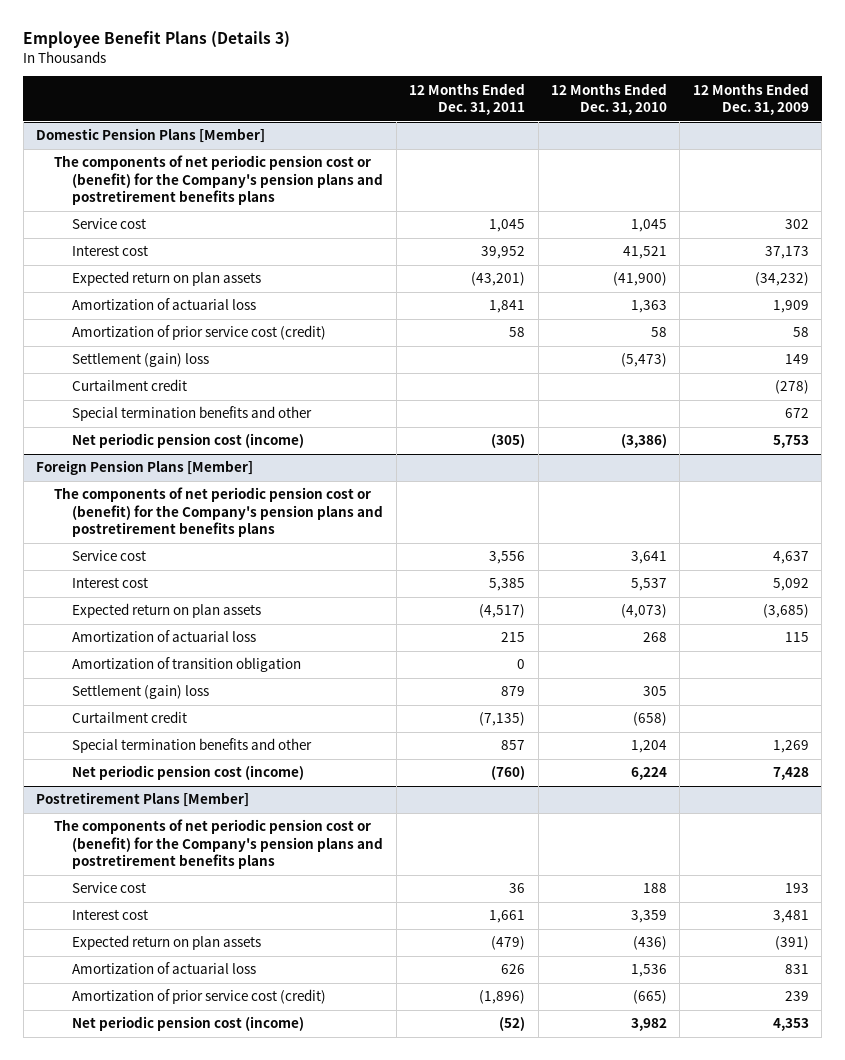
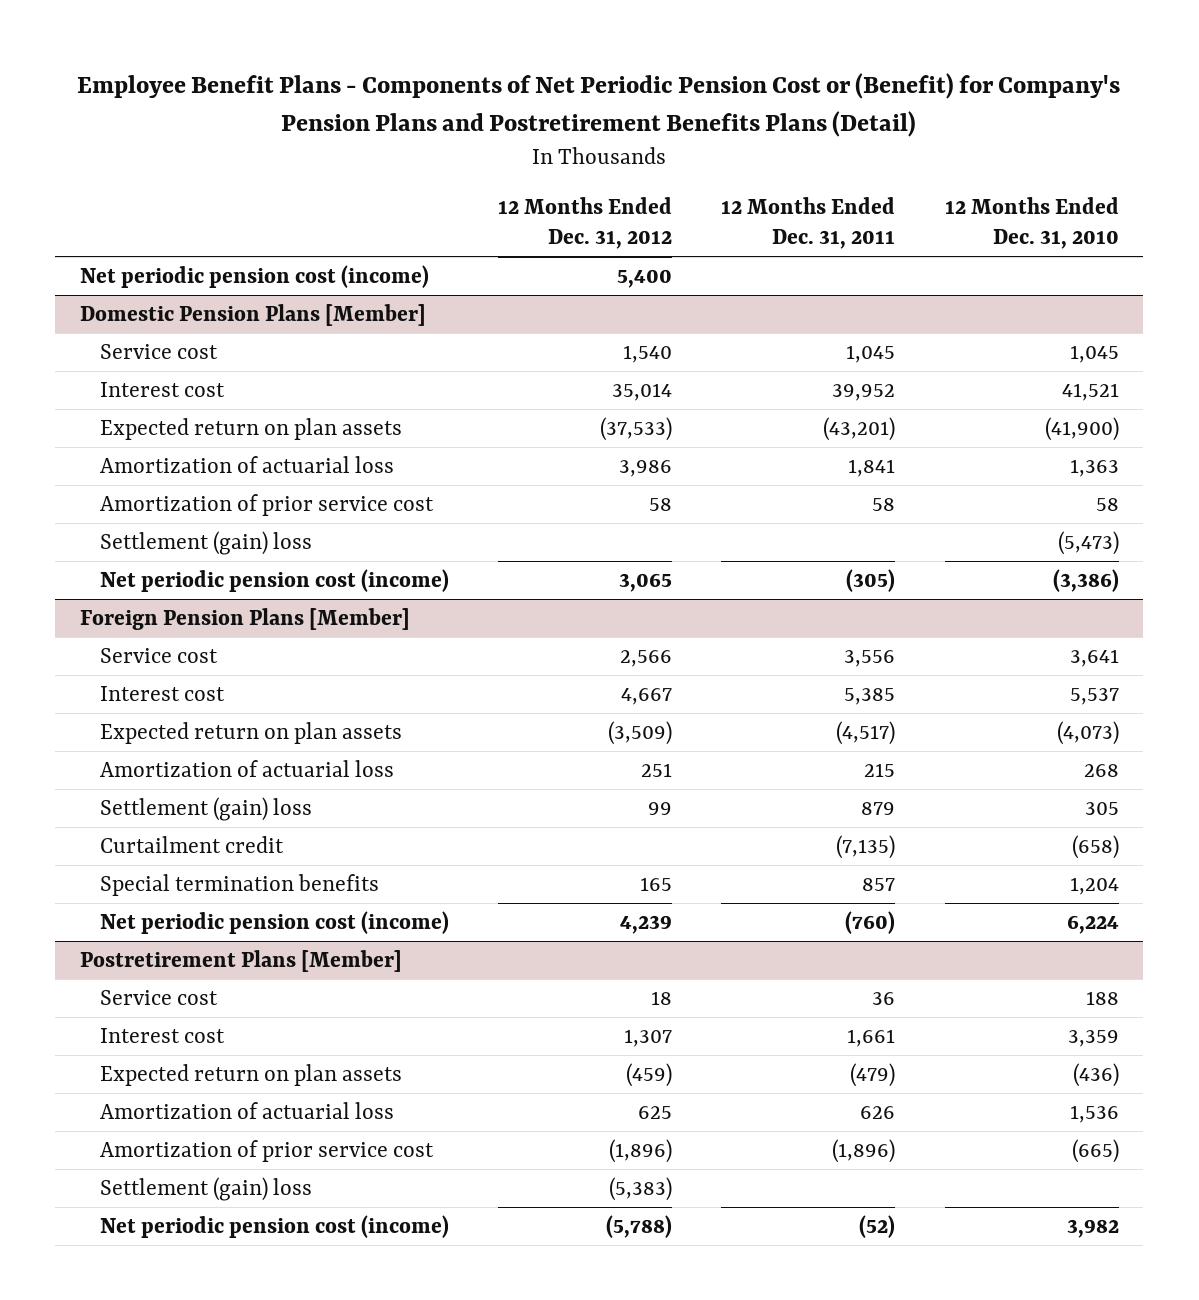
- Employee Benefit Plans (Details 3)
+ Employee Benefit Plans - Components of Net Periodic Pension Cost or (Benefit) for Company's Pension Plans and Postretirement Benefits Plans (Detail)
- | 12 Months Ended Dec. 31, 2011 | 12 Months Ended Dec. 31, 2010 | 12 Months Ended Dec. 31, 2009
+ | 12 Months Ended Dec. 31, 2012 | 12 Months Ended Dec. 31, 2011 | 12 Months Ended Dec. 31, 2010
+ Net periodic pension cost (income) | 5,400 | |
@ Domestic Pension Plans [Member]
- The components of net periodic pension cost or (benefit) for the Company's pension plans and postretirement benefits plans
- Amortization of prior service cost (credit) | 58 | 58 | 58
+ Amortization of prior service cost | 58 | 58 | 58
- Curtailment credit | | | (278)
- Special termination benefits and other | | | 672
@ Foreign Pension Plans [Member]
- The components of net periodic pension cost or (benefit) for the Company's pension plans and postretirement benefits plans
- Amortization of transition obligation | 0 | |
- Special termination benefits and other | 857 | 1,204 | 1,269
+ Special termination benefits | 165 | 857 | 1,204
@ Postretirement Plans [Member]
- The components of net periodic pension cost or (benefit) for the Company's pension plans and postretirement benefits plans
- Amortization of prior service cost (credit) | (1,896) | (665) | 239
+ Amortization of prior service cost | (1,896) | (1,896) | (665)
+ Settlement (gain) loss | (5,383) | |

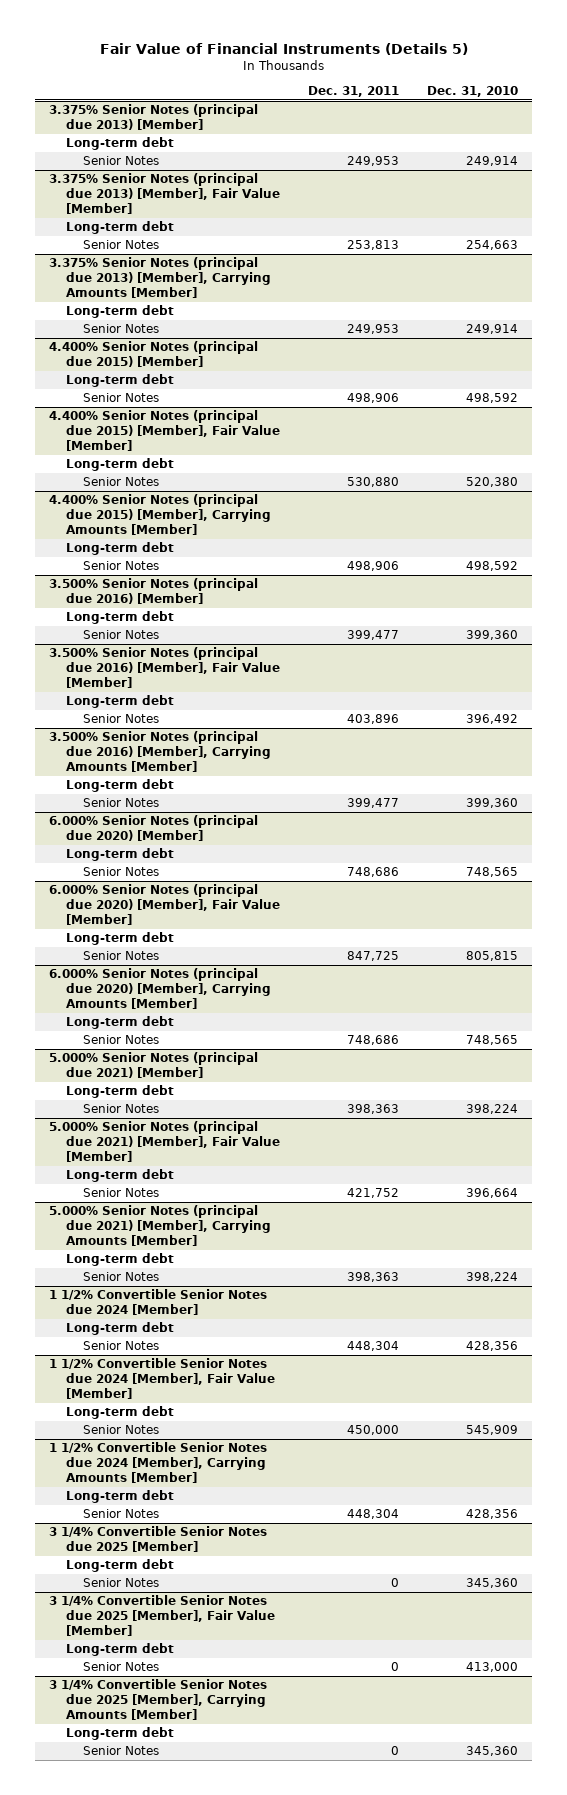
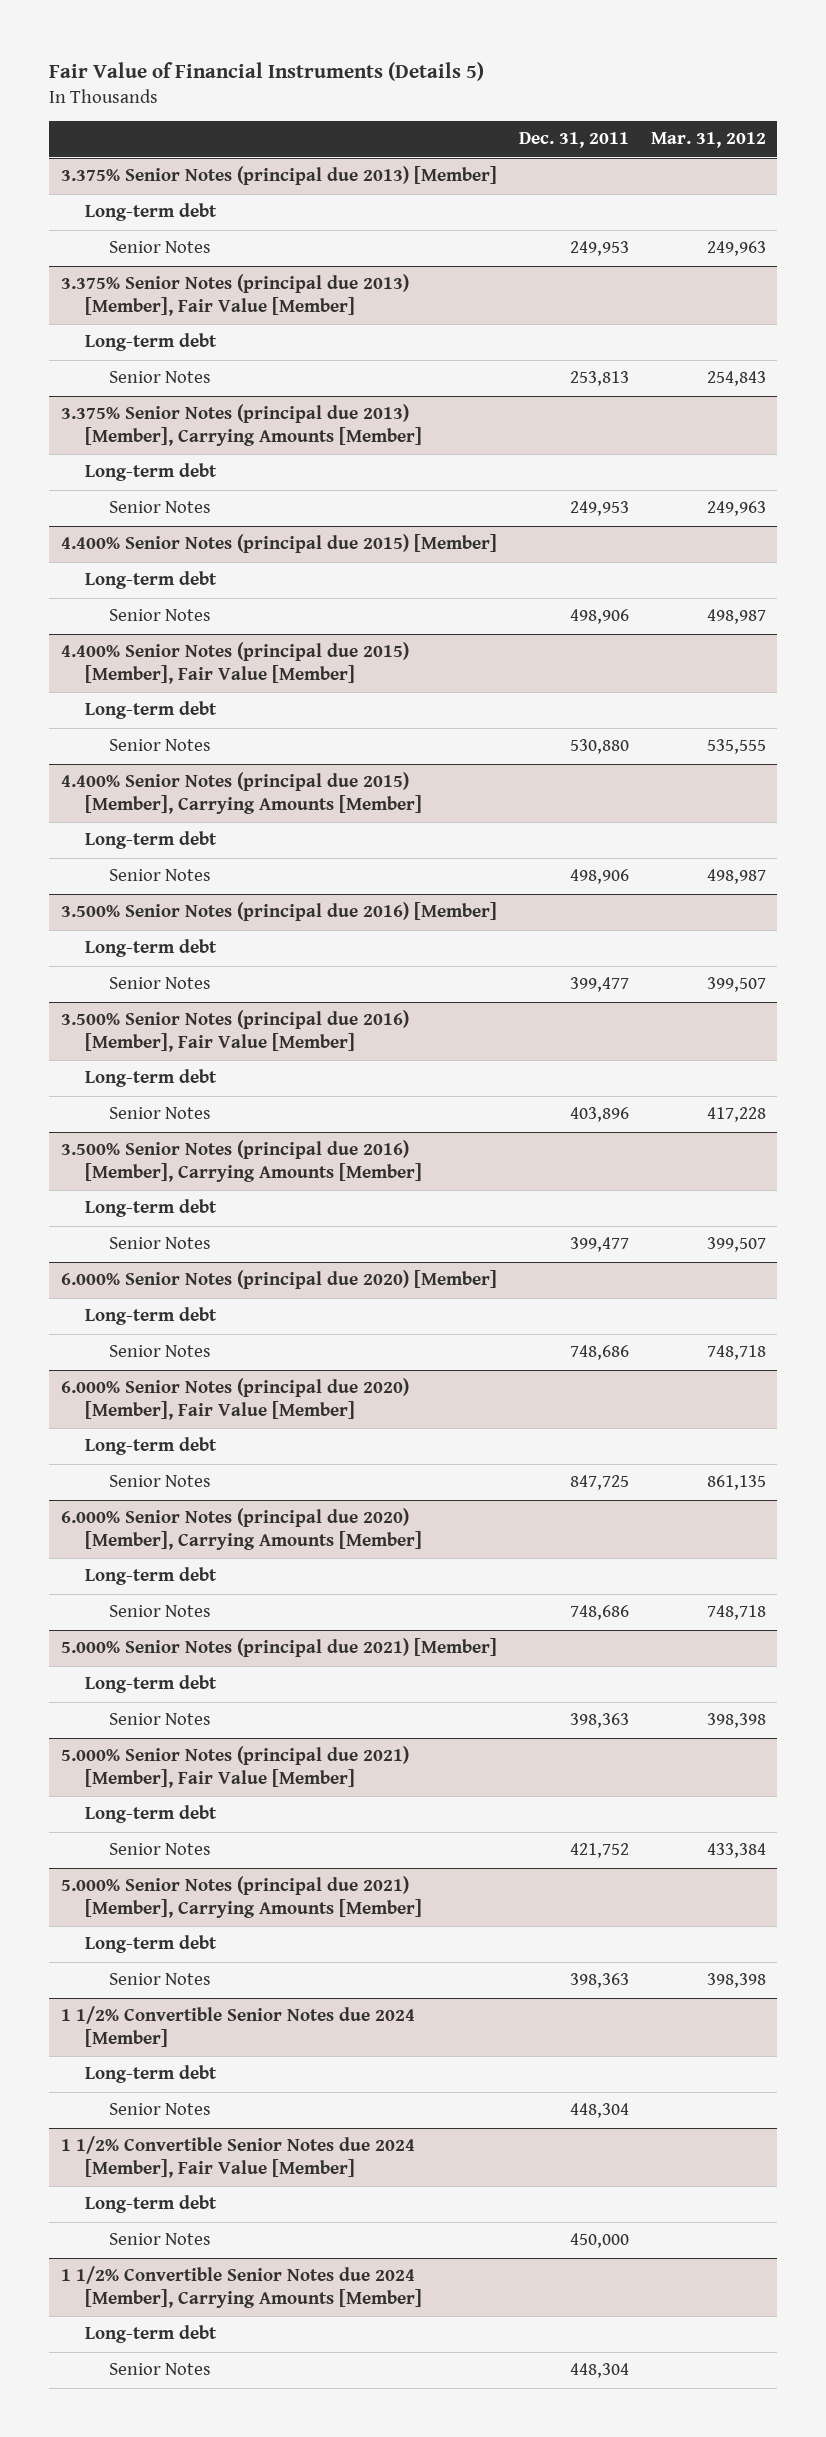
- | Dec. 31, 2011 | Dec. 31, 2010
+ | Dec. 31, 2011 | Mar. 31, 2012
- 3 1/4% Convertible Senior Notes due 2025 [Member]
- Long-term debt
- Senior Notes | 0 | 345,360
- 3 1/4% Convertible Senior Notes due 2025 [Member], Fair Value [Member]
- Long-term debt
- Senior Notes | 0 | 413,000
- 3 1/4% Convertible Senior Notes due 2025 [Member], Carrying Amounts [Member]
- Long-term debt
- Senior Notes | 0 | 345,360

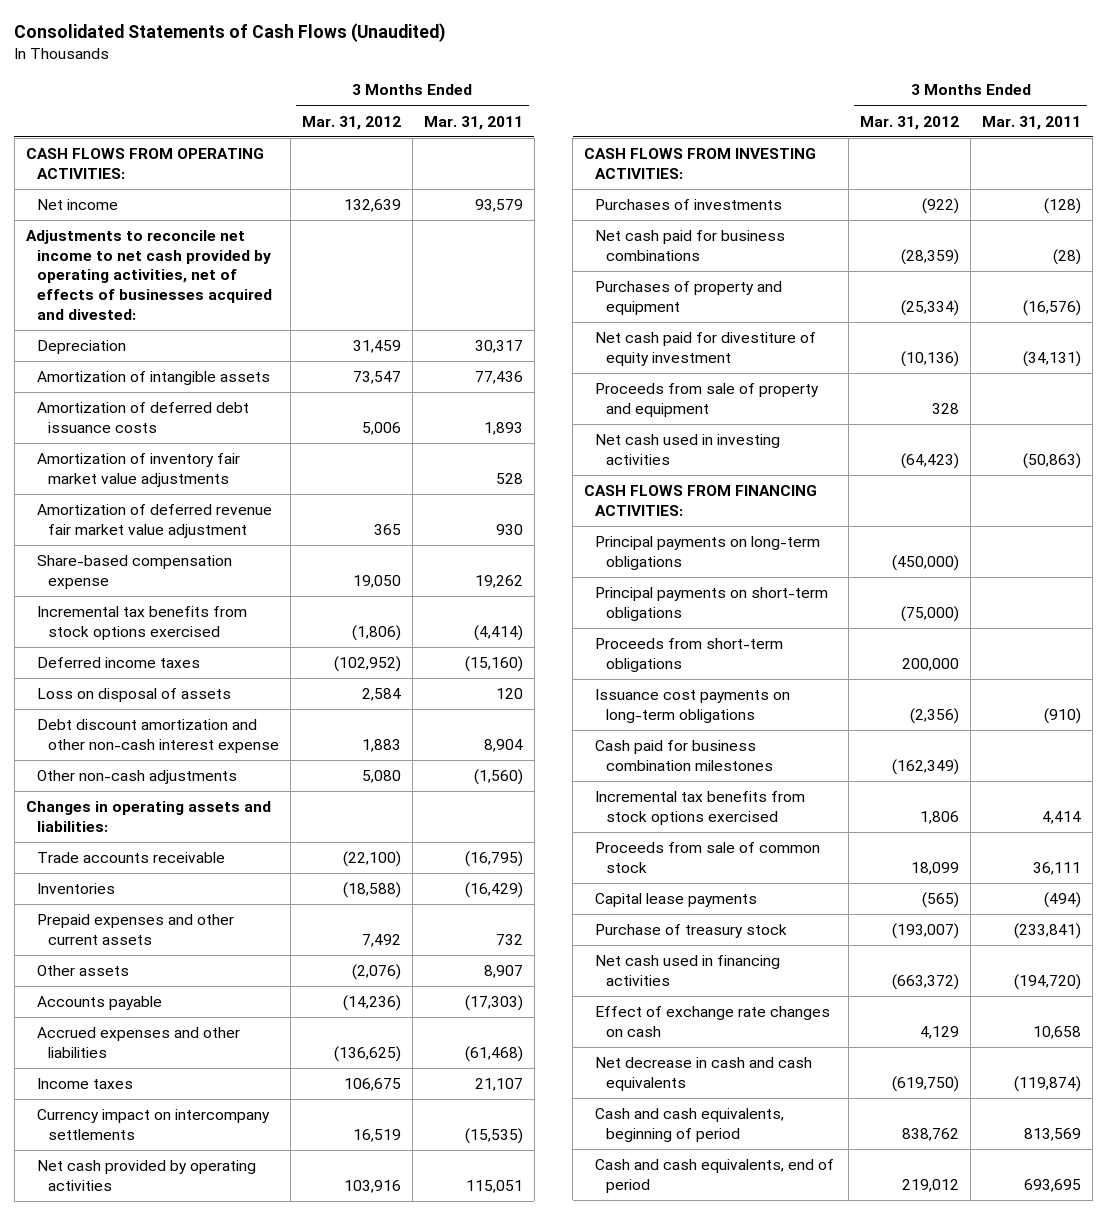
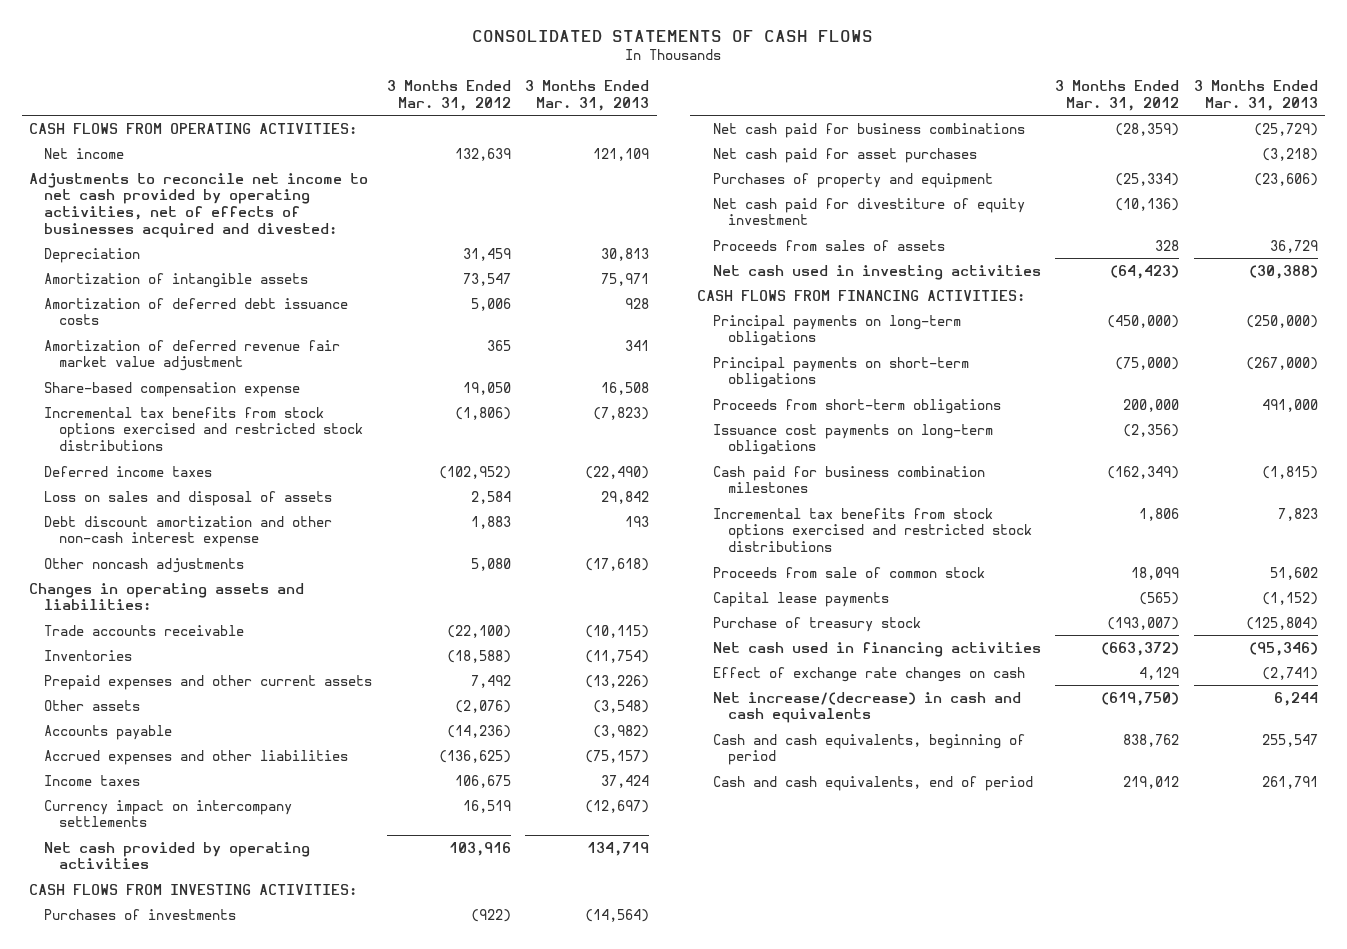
- Consolidated Statements of Cash Flows (Unaudited)
+ CONSOLIDATED STATEMENTS OF CASH FLOWS
- | 3 Months Ended Mar. 31, 2012 | 3 Months Ended Mar. 31, 2011
+ | 3 Months Ended Mar. 31, 2012 | 3 Months Ended Mar. 31, 2013
- Amortization of inventory fair market value adjustments | | 528
- Incremental tax benefits from stock options exercised | (1,806) | (4,414)
+ Incremental tax benefits from stock options exercised and restricted stock distributions | (1,806) | (7,823)
- Loss on disposal of assets | 2,584 | 120
+ Loss on sales and disposal of assets | 2,584 | 29,842
- Other non-cash adjustments | 5,080 | (1,560)
+ Other noncash adjustments | 5,080 | (17,618)
+ Net cash paid for asset purchases | | (3,218)
- Proceeds from sale of property and equipment | 328 |
+ Proceeds from sales of assets | 328 | 36,729
- Incremental tax benefits from stock options exercised | 1,806 | 4,414
+ Incremental tax benefits from stock options exercised and restricted stock distributions | 1,806 | 7,823
- Net decrease in cash and cash equivalents | (619,750) | (119,874)
+ Net increase/(decrease) in cash and cash equivalents | (619,750) | 6,244

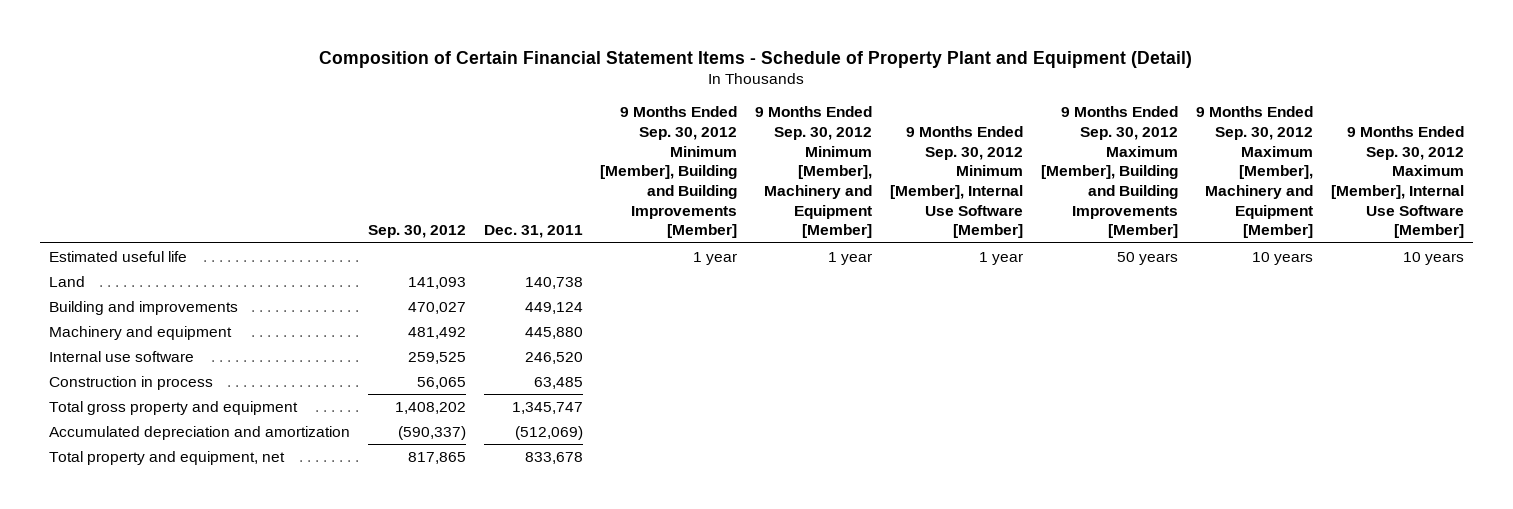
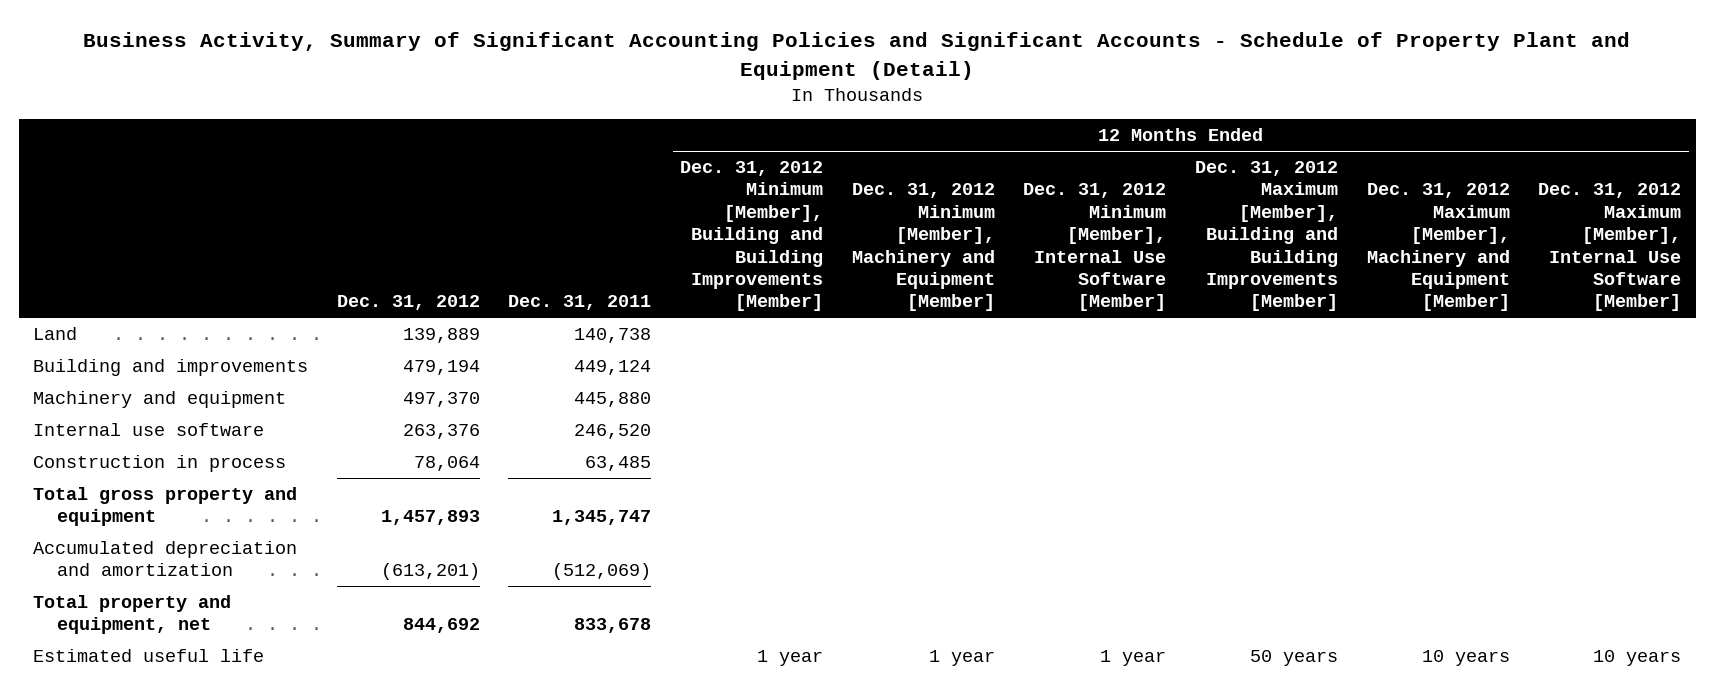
- Composition of Certain Financial Statement Items - Schedule of Property Plant and Equipment (Detail)
+ Business Activity, Summary of Significant Accounting Policies and Significant Accounts - Schedule of Property Plant and Equipment (Detail)
- | Sep. 30, 2012 | Dec. 31, 2011 | 9 Months Ended Sep. 30, 2012 Minimum [Member], Building and Building Improvements [Member] | 9 Months Ended Sep. 30, 2012 Minimum [Member], Machinery and Equipment [Member] | 9 Months Ended Sep. 30, 2012 Minimum [Member], Internal Use Software [Member] | 9 Months Ended Sep. 30, 2012 Maximum [Member], Building and Building Improvements [Member] | 9 Months Ended Sep. 30, 2012 Maximum [Member], Machinery and Equipment [Member] | 9 Months Ended Sep. 30, 2012 Maximum [Member], Internal Use Software [Member]
+ | Dec. 31, 2012 | Dec. 31, 2011 | 12 Months Ended Dec. 31, 2012 Minimum [Member], Building and Building Improvements [Member] | 12 Months Ended Dec. 31, 2012 Minimum [Member], Machinery and Equipment [Member] | 12 Months Ended Dec. 31, 2012 Minimum [Member], Internal Use Software [Member] | 12 Months Ended Dec. 31, 2012 Maximum [Member], Building and Building Improvements [Member] | 12 Months Ended Dec. 31, 2012 Maximum [Member], Machinery and Equipment [Member] | 12 Months Ended Dec. 31, 2012 Maximum [Member], Internal Use Software [Member]
moved down: Estimated useful life | | | 1 year | 1 year | 1 year | 50 years | 10 years | 10 years

